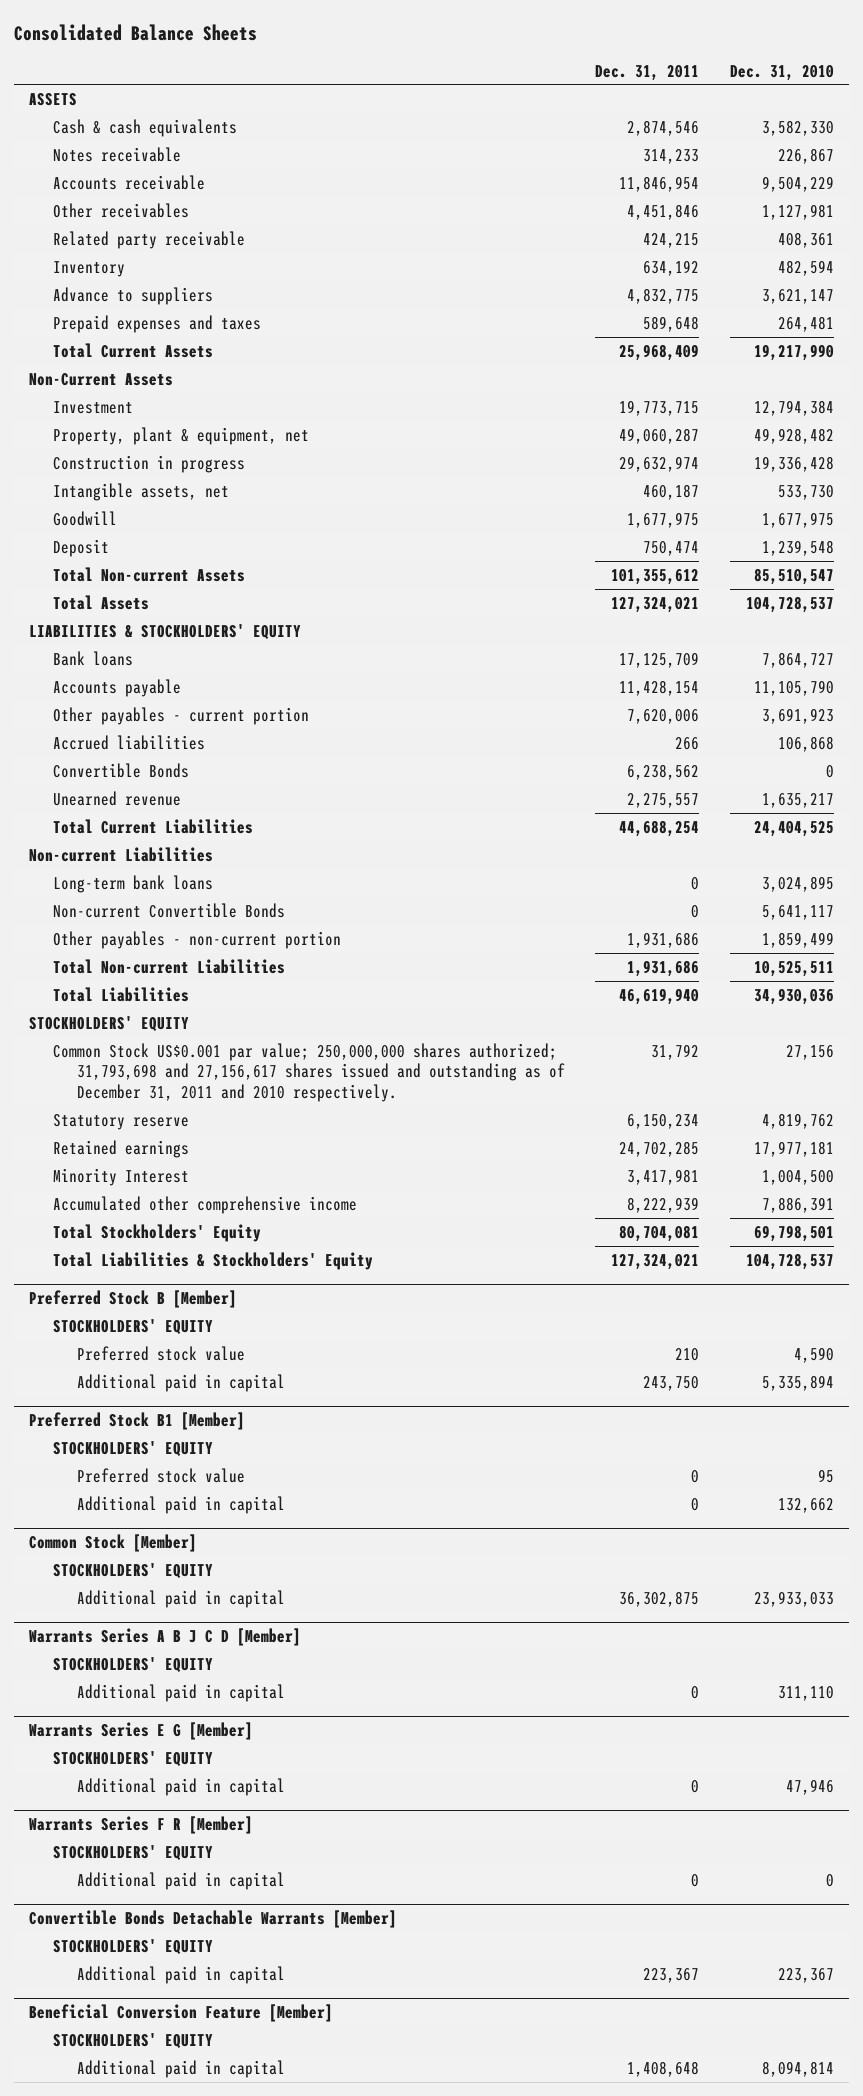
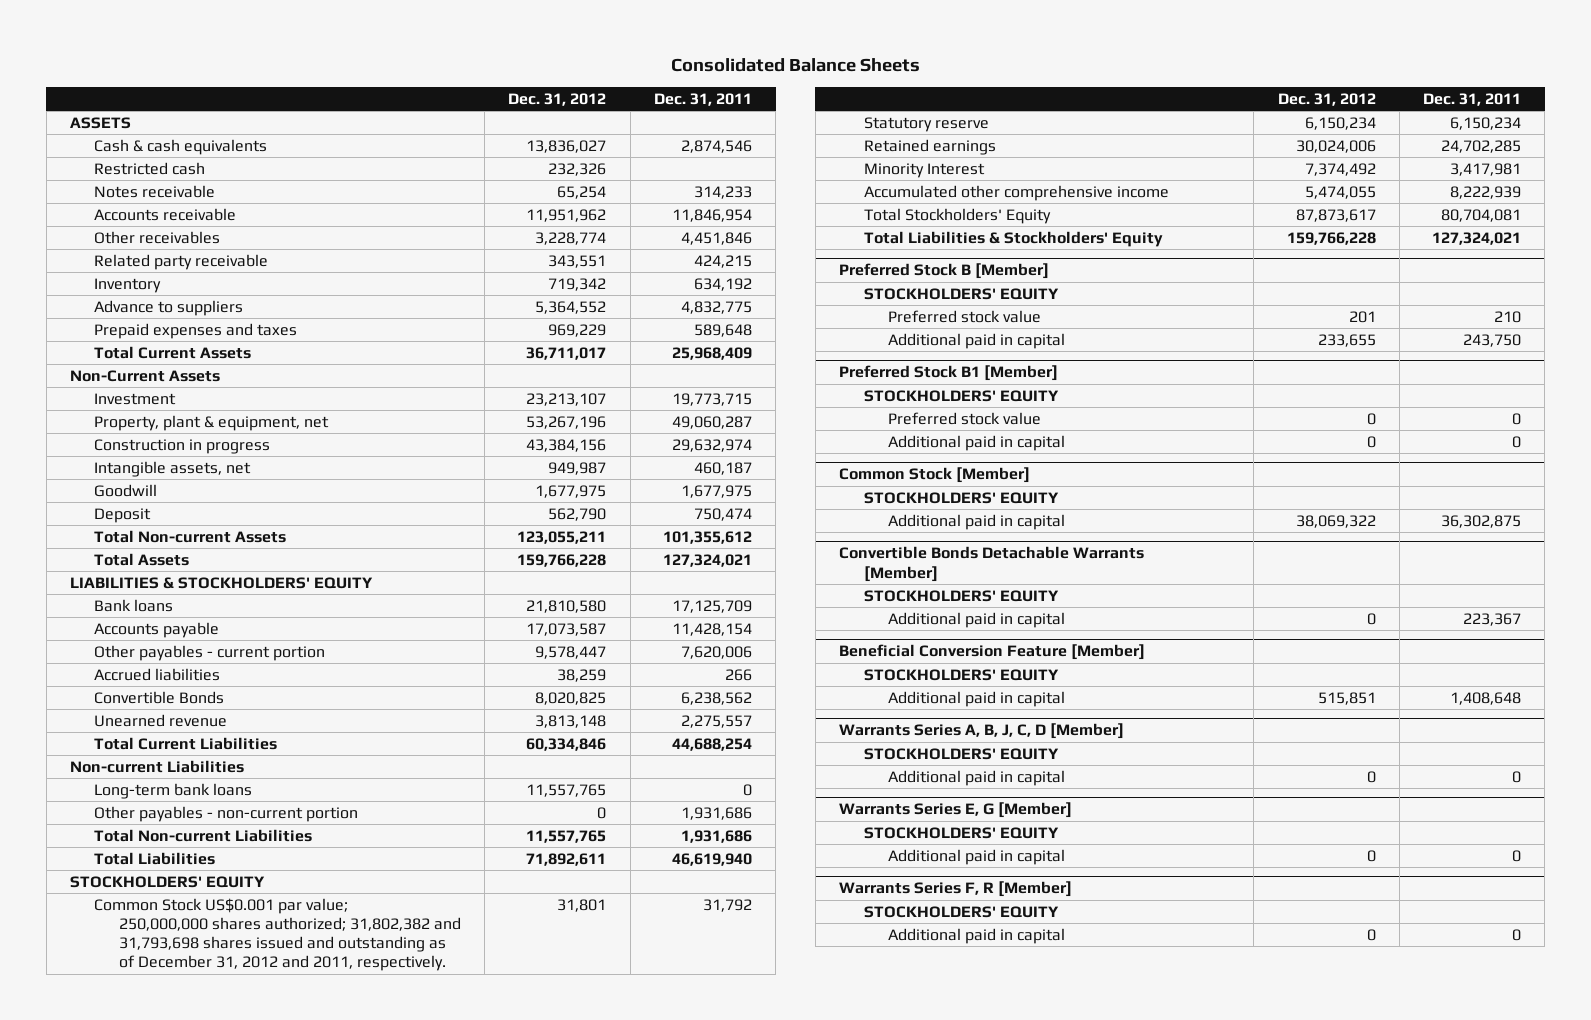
- | Dec. 31, 2011 | Dec. 31, 2010
+ | Dec. 31, 2012 | Dec. 31, 2011
+ Restricted cash | 232,326 |
- Non-current Convertible Bonds | 0 | 5,641,117
- Common Stock US$0.001 par value; 250,000,000 shares authorized; 31,793,698 and 27,156,617 shares issued and outstanding as of December 31, 2011 and 2010 respectively. | 31,792 | 27,156
+ Common Stock US$0.001 par value; 250,000,000 shares authorized; 31,802,382 and 31,793,698 shares issued and outstanding as of December 31, 2012 and 2011, respectively. | 31,801 | 31,792
- Warrants Series A B J C D [Member]
- STOCKHOLDERS' EQUITY
- Additional paid in capital | 0 | 311,110
- Warrants Series E G [Member]
- STOCKHOLDERS' EQUITY
- Additional paid in capital | 0 | 47,946
- Warrants Series F R [Member]
- STOCKHOLDERS' EQUITY
- Additional paid in capital | 0 | 0
+ Warrants Series A, B, J, C, D [Member]
+ STOCKHOLDERS' EQUITY
+ Additional paid in capital | 0 | 0
+ Warrants Series E, G [Member]
+ STOCKHOLDERS' EQUITY
+ Additional paid in capital | 0 | 0
+ Warrants Series F, R [Member]
+ STOCKHOLDERS' EQUITY
+ Additional paid in capital | 0 | 0

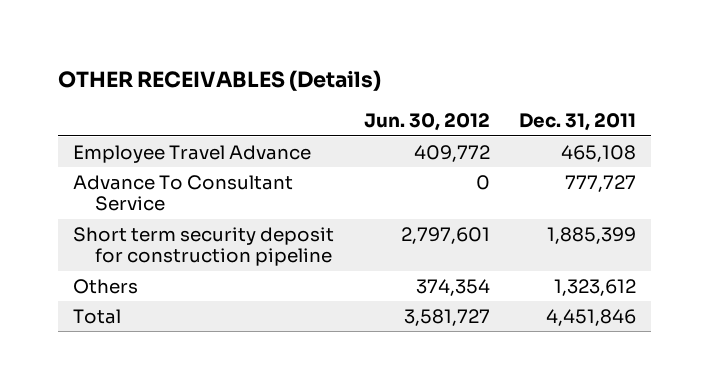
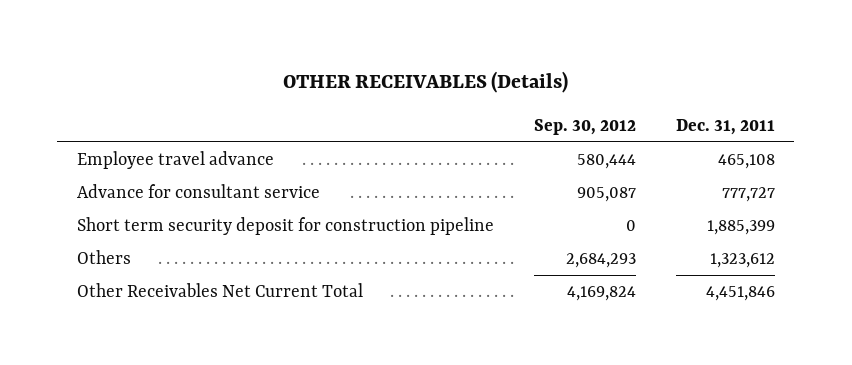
- | Jun. 30, 2012 | Dec. 31, 2011
+ | Sep. 30, 2012 | Dec. 31, 2011
- Employee Travel Advance | 409,772 | 465,108
- Advance To Consultant Service | 0 | 777,727
+ Employee travel advance | 580,444 | 465,108
+ Advance for consultant service | 905,087 | 777,727
- Total | 3,581,727 | 4,451,846
+ Other Receivables Net Current Total | 4,169,824 | 4,451,846

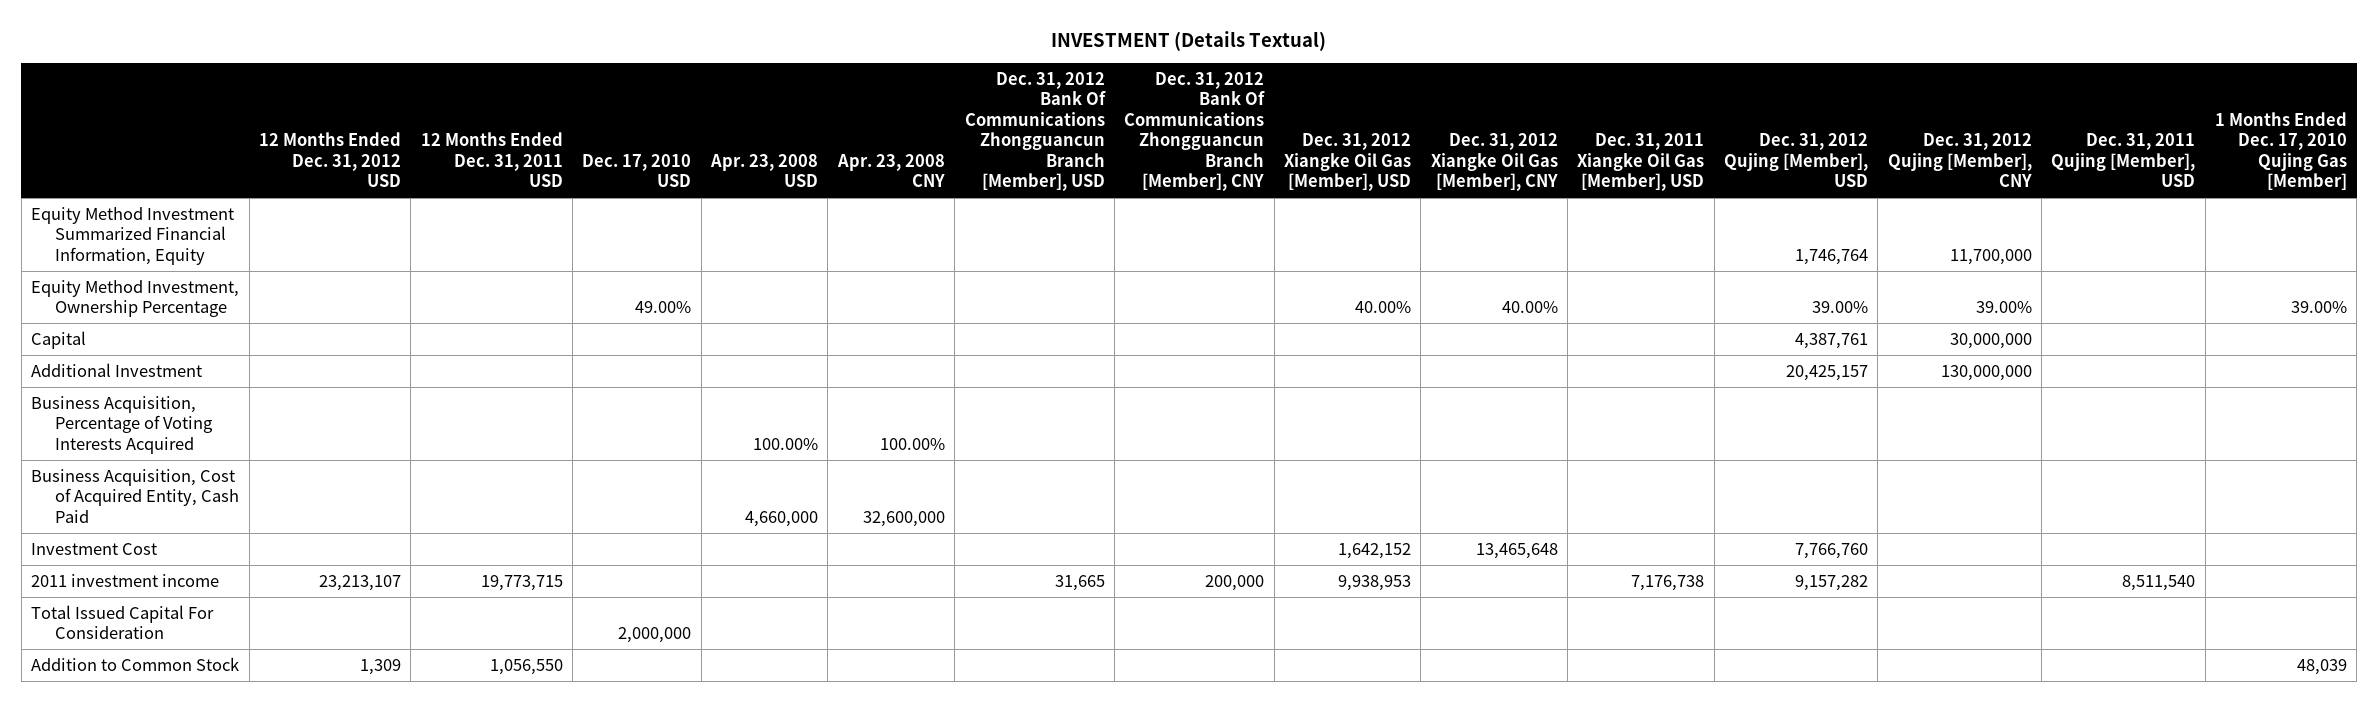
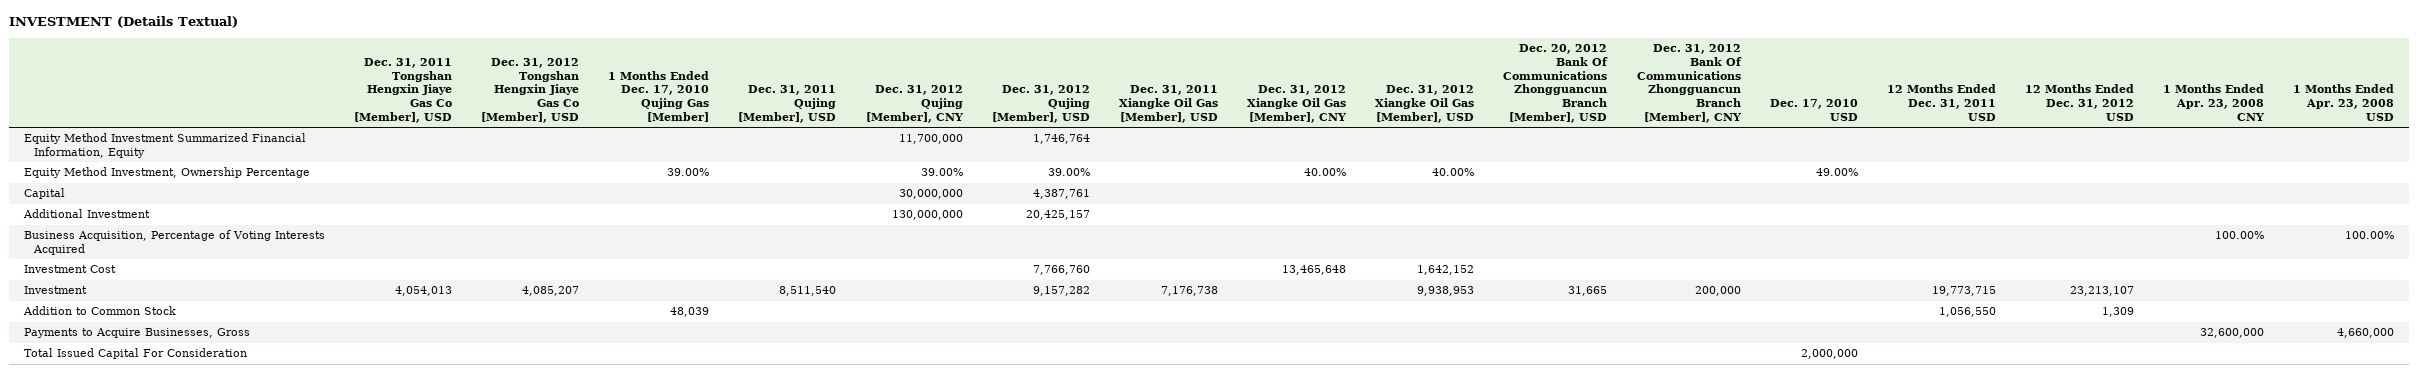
- | 12 Months Ended Dec. 31, 2012 USD | 12 Months Ended Dec. 31, 2011 USD | Dec. 17, 2010 USD | Apr. 23, 2008 USD | Apr. 23, 2008 CNY | Dec. 31, 2012 Bank Of Communications Zhongguancun Branch [Member], USD | Dec. 31, 2012 Bank Of Communications Zhongguancun Branch [Member], CNY | Dec. 31, 2012 Xiangke Oil Gas [Member], USD | Dec. 31, 2012 Xiangke Oil Gas [Member], CNY | Dec. 31, 2011 Xiangke Oil Gas [Member], USD | Dec. 31, 2012 Qujing [Member], USD | Dec. 31, 2012 Qujing [Member], CNY | Dec. 31, 2011 Qujing [Member], USD | 1 Months Ended Dec. 17, 2010 Qujing Gas [Member]
+ | Dec. 31, 2011 Tongshan Hengxin Jiaye Gas Co [Member], USD | Dec. 31, 2012 Tongshan Hengxin Jiaye Gas Co [Member], USD | 1 Months Ended Dec. 17, 2010 Qujing Gas [Member] | Dec. 31, 2011 Qujing [Member], USD | Dec. 31, 2012 Qujing [Member], CNY | Dec. 31, 2012 Qujing [Member], USD | Dec. 31, 2011 Xiangke Oil Gas [Member], USD | Dec. 31, 2012 Xiangke Oil Gas [Member], CNY | Dec. 31, 2012 Xiangke Oil Gas [Member], USD | Dec. 20, 2012 Bank Of Communications Zhongguancun Branch [Member], USD | Dec. 31, 2012 Bank Of Communications Zhongguancun Branch [Member], CNY | Dec. 17, 2010 USD | 12 Months Ended Dec. 31, 2011 USD | 12 Months Ended Dec. 31, 2012 USD | 1 Months Ended Apr. 23, 2008 CNY | 1 Months Ended Apr. 23, 2008 USD
- Business Acquisition, Cost of Acquired Entity, Cash Paid | | | | 4,660,000 | 32,600,000 | | | | | | | | |
- 2011 investment income | 23,213,107 | 19,773,715 | | | | 31,665 | 200,000 | 9,938,953 | | 7,176,738 | 9,157,282 | | 8,511,540 |
+ Investment | 4,054,013 | 4,085,207 | | 8,511,540 | | 9,157,282 | 7,176,738 | | 9,938,953 | 31,665 | 200,000 | | 19,773,715 | 23,213,107 | |
+ Payments to Acquire Businesses, Gross | | | | | | | | | | | | | | | 32,600,000 | 4,660,000
moved down: Total Issued Capital For Consideration | | | | | | | | | | | | 2,000,000 | | | |

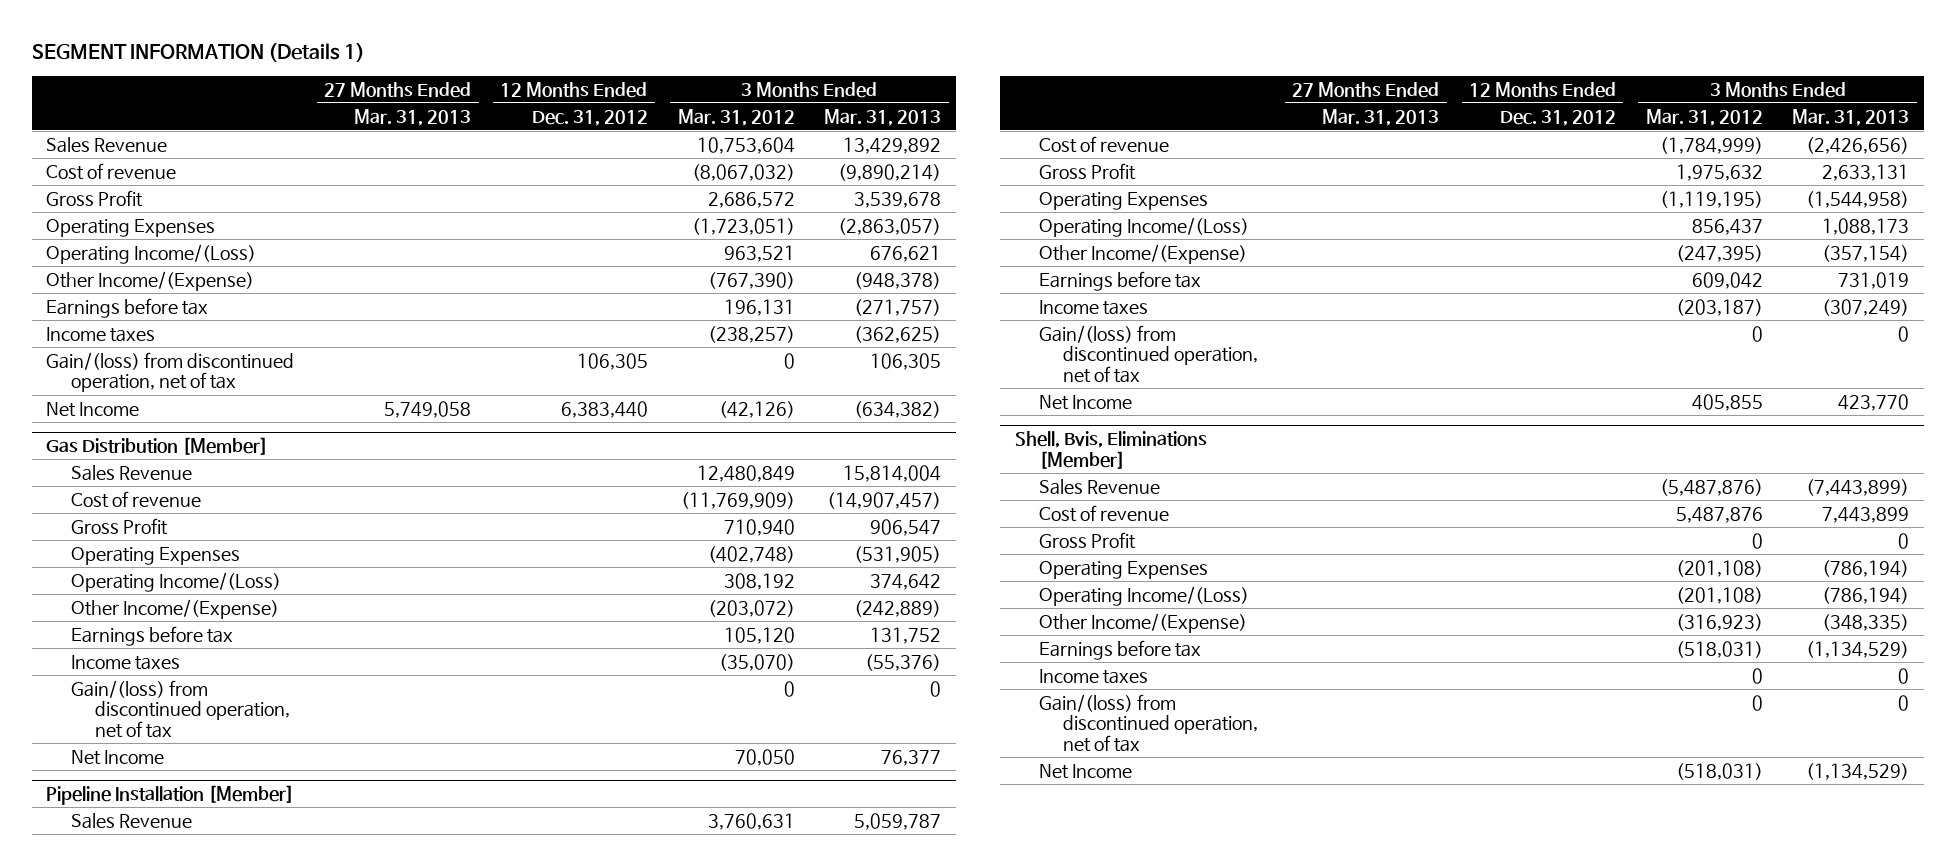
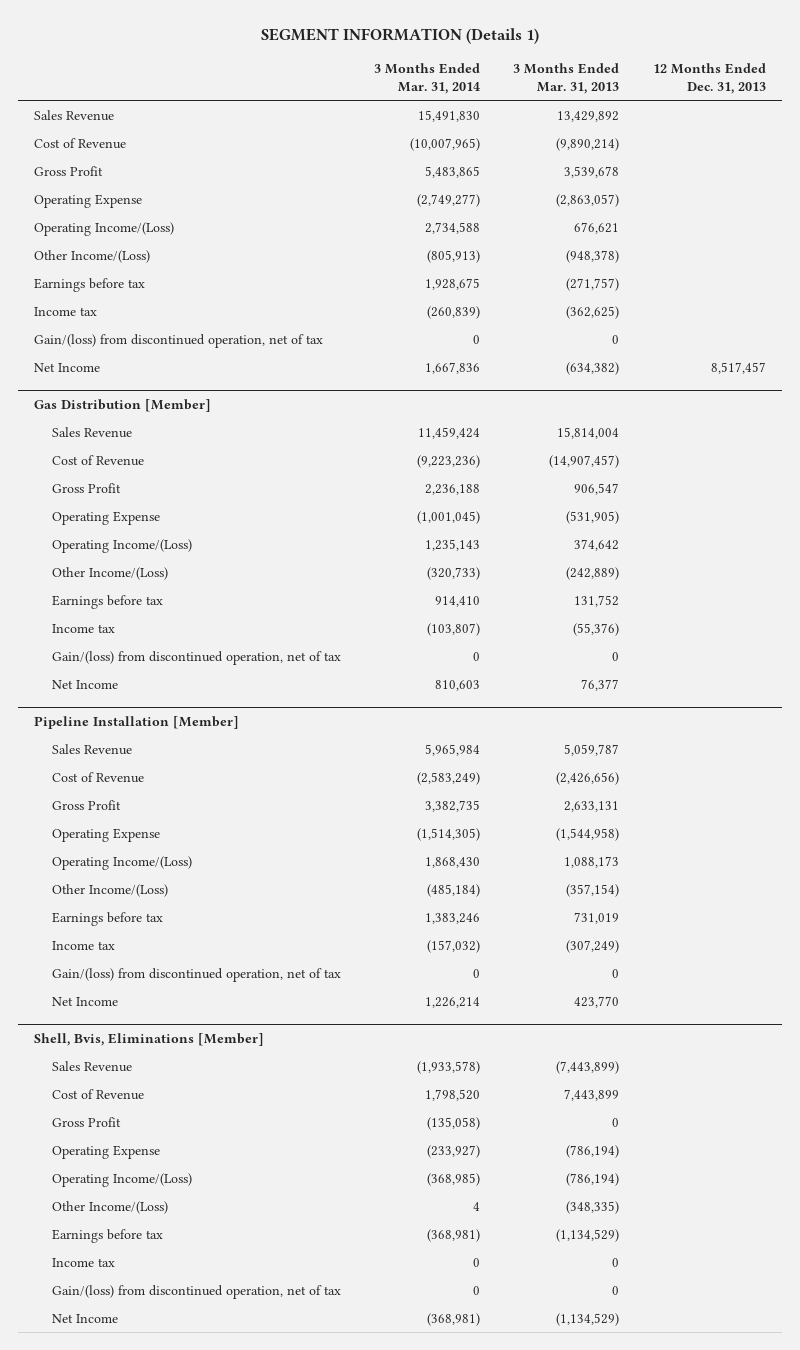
- | 27 Months Ended Mar. 31, 2013 | 12 Months Ended Dec. 31, 2012 | 3 Months Ended Mar. 31, 2012 | 3 Months Ended Mar. 31, 2013
+ | 3 Months Ended Mar. 31, 2014 | 3 Months Ended Mar. 31, 2013 | 12 Months Ended Dec. 31, 2013
- Cost of revenue | | | (8,067,032) | (9,890,214)
+ Cost of Revenue | (10,007,965) | (9,890,214) |
- Operating Expenses | | | (1,723,051) | (2,863,057)
+ Operating Expense | (2,749,277) | (2,863,057) |
- Other Income/(Expense) | | | (767,390) | (948,378)
+ Other Income/(Loss) | (805,913) | (948,378) |
- Income taxes | | | (238,257) | (362,625)
- Gain/(loss) from discontinued operation, net of tax | | 106,305 | 0 | 106,305
+ Income tax | (260,839) | (362,625) |
+ Gain/(loss) from discontinued operation, net of tax | 0 | 0 |
@ Gas Distribution [Member]
- Cost of revenue | | | (11,769,909) | (14,907,457)
+ Cost of Revenue | (9,223,236) | (14,907,457) |
- Operating Expenses | | | (402,748) | (531,905)
+ Operating Expense | (1,001,045) | (531,905) |
- Other Income/(Expense) | | | (203,072) | (242,889)
+ Other Income/(Loss) | (320,733) | (242,889) |
- Income taxes | | | (35,070) | (55,376)
+ Income tax | (103,807) | (55,376) |
@ Pipeline Installation [Member]
- Cost of revenue | | | (1,784,999) | (2,426,656)
+ Cost of Revenue | (2,583,249) | (2,426,656) |
- Operating Expenses | | | (1,119,195) | (1,544,958)
+ Operating Expense | (1,514,305) | (1,544,958) |
- Other Income/(Expense) | | | (247,395) | (357,154)
+ Other Income/(Loss) | (485,184) | (357,154) |
- Income taxes | | | (203,187) | (307,249)
+ Income tax | (157,032) | (307,249) |
@ Shell, Bvis, Eliminations [Member]
- Cost of revenue | | | 5,487,876 | 7,443,899
+ Cost of Revenue | 1,798,520 | 7,443,899 |
- Operating Expenses | | | (201,108) | (786,194)
+ Operating Expense | (233,927) | (786,194) |
- Other Income/(Expense) | | | (316,923) | (348,335)
+ Other Income/(Loss) | 4 | (348,335) |
- Income taxes | | | 0 | 0
+ Income tax | 0 | 0 |

